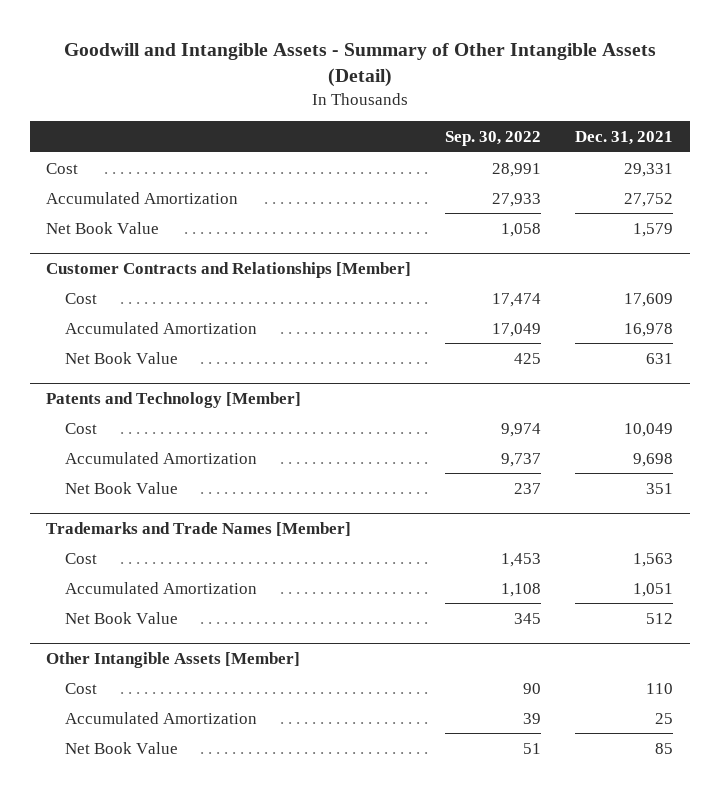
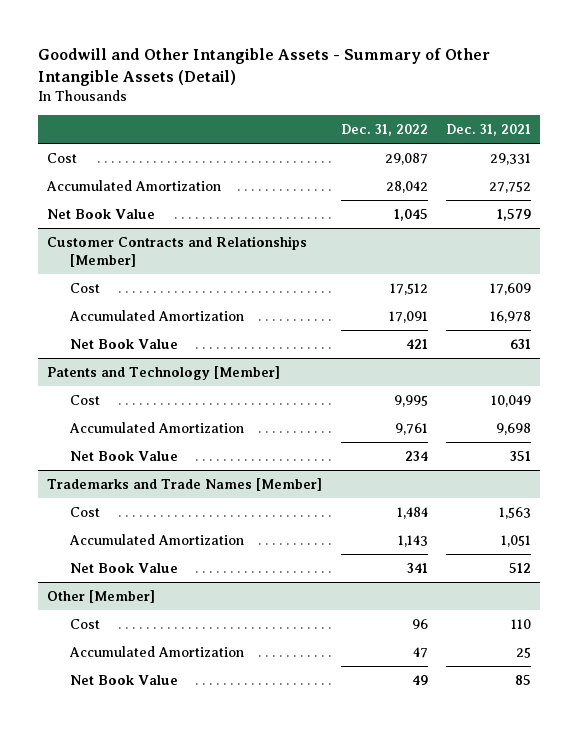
- Goodwill and Intangible Assets - Summary of Other Intangible Assets (Detail)
+ Goodwill and Other Intangible Assets - Summary of Other Intangible Assets (Detail)
- | Sep. 30, 2022 | Dec. 31, 2021
+ | Dec. 31, 2022 | Dec. 31, 2021
- Other Intangible Assets [Member]
+ Other [Member]

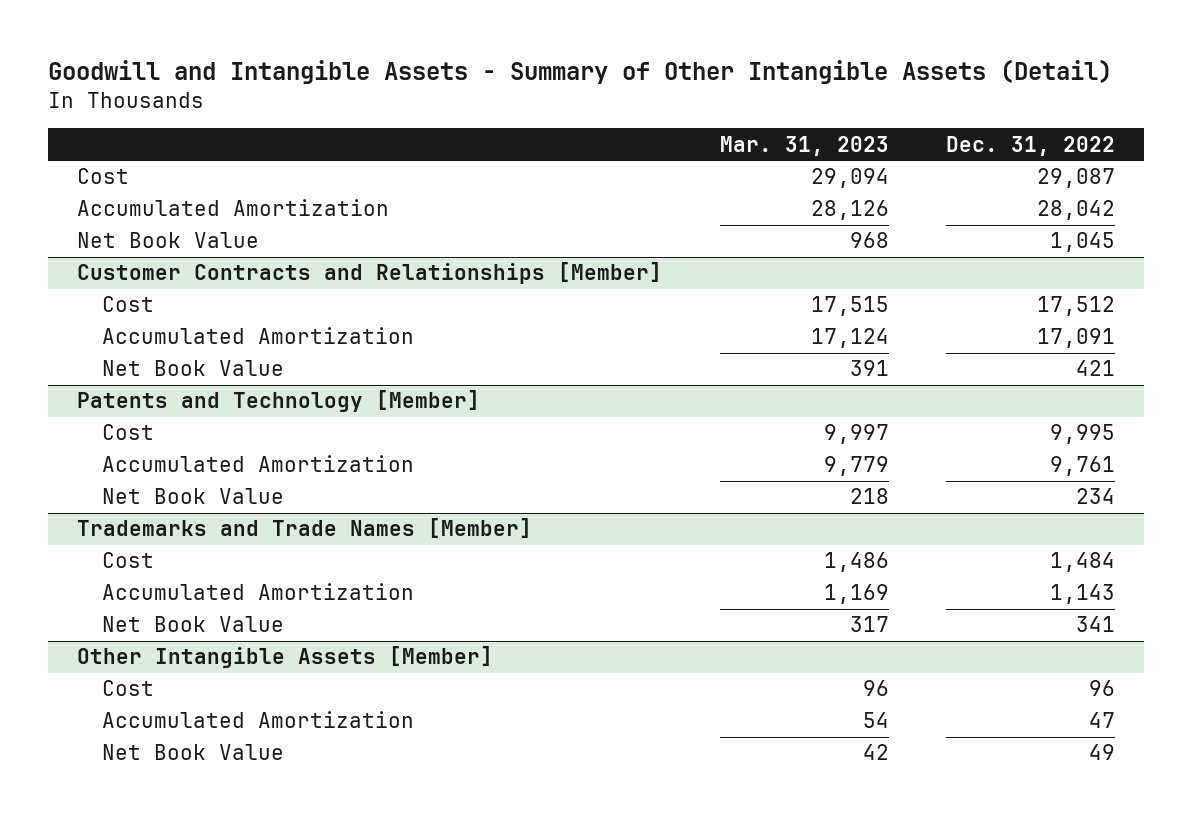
- Goodwill and Other Intangible Assets - Summary of Other Intangible Assets (Detail)
+ Goodwill and Intangible Assets - Summary of Other Intangible Assets (Detail)
- | Dec. 31, 2022 | Dec. 31, 2021
+ | Mar. 31, 2023 | Dec. 31, 2022
- Other [Member]
+ Other Intangible Assets [Member]

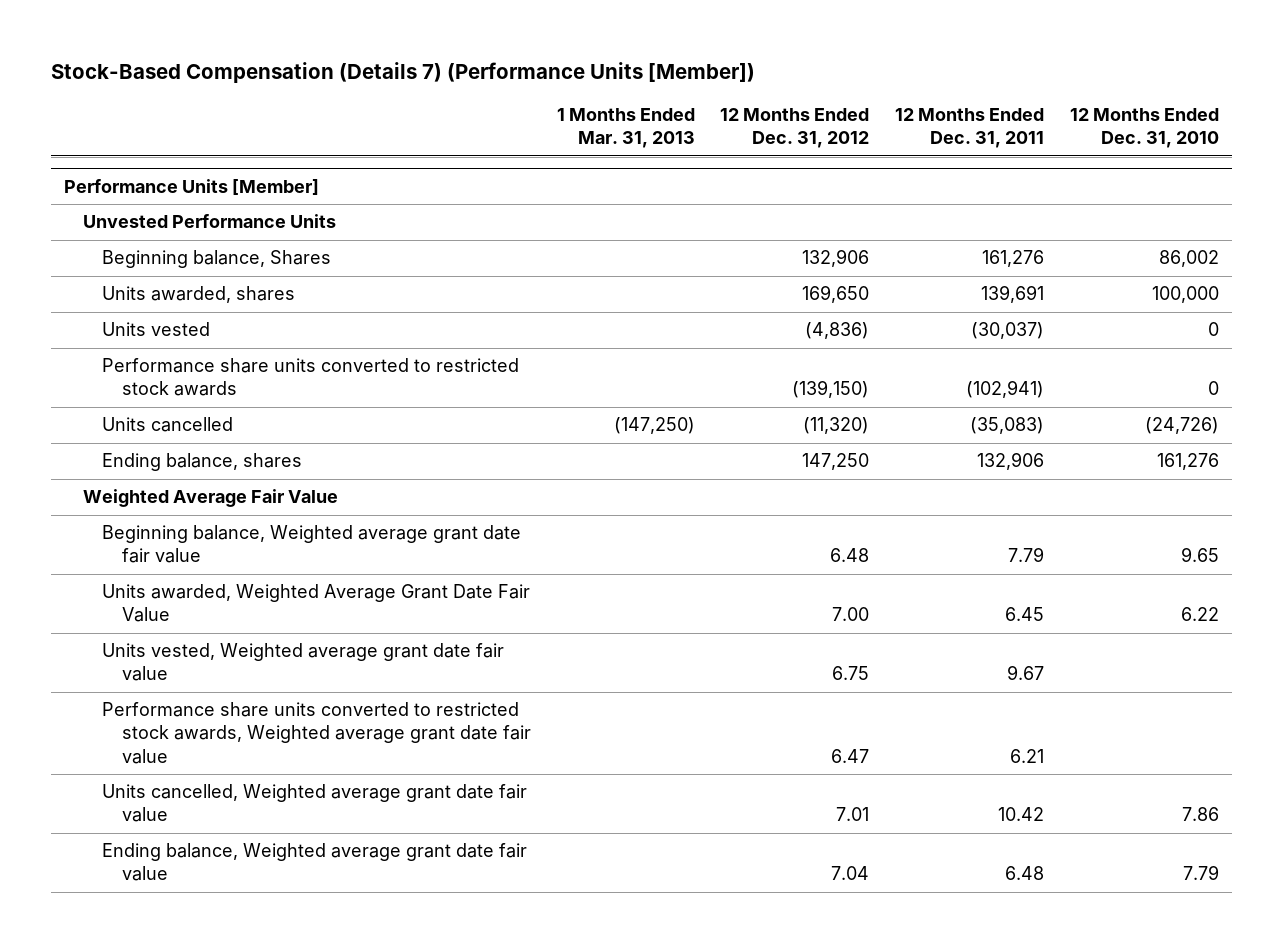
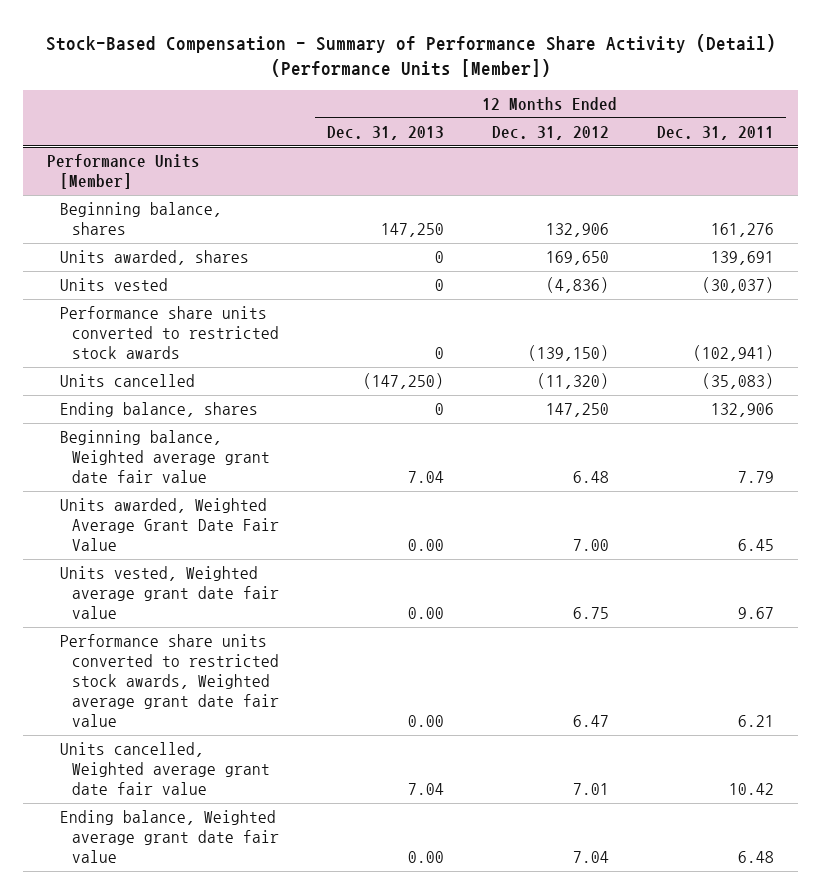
- Stock-Based Compensation (Details 7) (Performance Units [Member])
+ Stock-Based Compensation - Summary of Performance Share Activity (Detail) (Performance Units [Member])
- | 1 Months Ended Mar. 31, 2013 | 12 Months Ended Dec. 31, 2012 | 12 Months Ended Dec. 31, 2011 | 12 Months Ended Dec. 31, 2010
+ | 12 Months Ended Dec. 31, 2013 | 12 Months Ended Dec. 31, 2012 | 12 Months Ended Dec. 31, 2011
@ Performance Units [Member]
- Unvested Performance Units
- Beginning balance, Shares | | 132,906 | 161,276 | 86,002
+ Beginning balance, shares | 147,250 | 132,906 | 161,276
- Weighted Average Fair Value

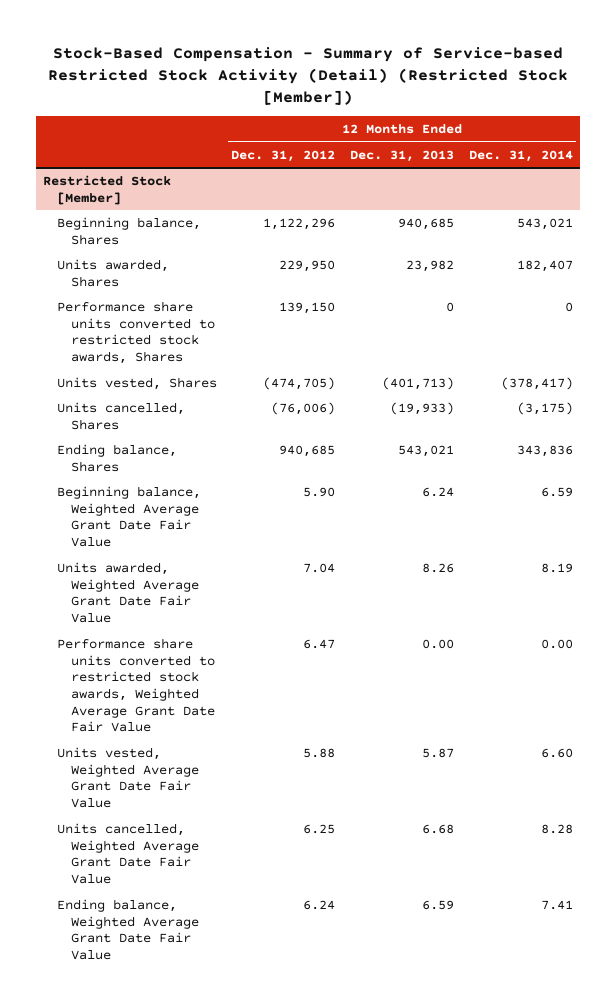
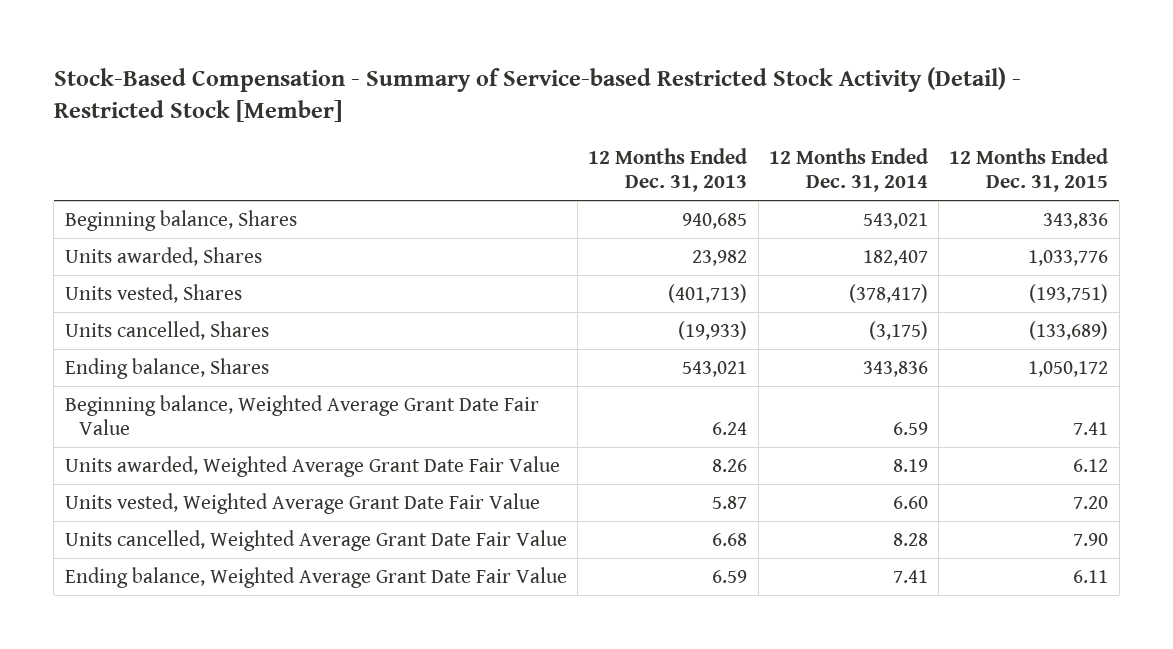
- Stock-Based Compensation - Summary of Service-based Restricted Stock Activity (Detail) (Restricted Stock [Member])
+ Stock-Based Compensation - Summary of Service-based Restricted Stock Activity (Detail) - Restricted Stock [Member]
- | 12 Months Ended Dec. 31, 2012 | 12 Months Ended Dec. 31, 2013 | 12 Months Ended Dec. 31, 2014
+ | 12 Months Ended Dec. 31, 2013 | 12 Months Ended Dec. 31, 2014 | 12 Months Ended Dec. 31, 2015
- Restricted Stock [Member]
- Performance share units converted to restricted stock awards, Shares | 139,150 | 0 | 0
- Performance share units converted to restricted stock awards, Weighted Average Grant Date Fair Value | 6.47 | 0.00 | 0.00

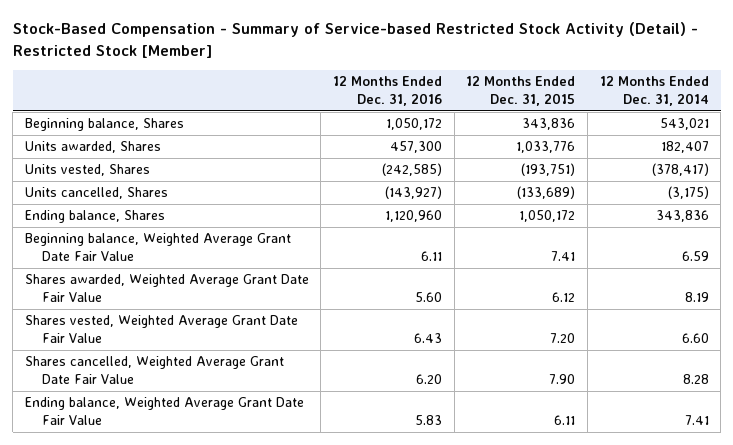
- | 12 Months Ended Dec. 31, 2013 | 12 Months Ended Dec. 31, 2014 | 12 Months Ended Dec. 31, 2015
+ | 12 Months Ended Dec. 31, 2016 | 12 Months Ended Dec. 31, 2015 | 12 Months Ended Dec. 31, 2014
- Units awarded, Weighted Average Grant Date Fair Value | 8.26 | 8.19 | 6.12
- Units vested, Weighted Average Grant Date Fair Value | 5.87 | 6.60 | 7.20
- Units cancelled, Weighted Average Grant Date Fair Value | 6.68 | 8.28 | 7.90
+ Shares awarded, Weighted Average Grant Date Fair Value | 5.60 | 6.12 | 8.19
+ Shares vested, Weighted Average Grant Date Fair Value | 6.43 | 7.20 | 6.60
+ Shares cancelled, Weighted Average Grant Date Fair Value | 6.20 | 7.90 | 8.28

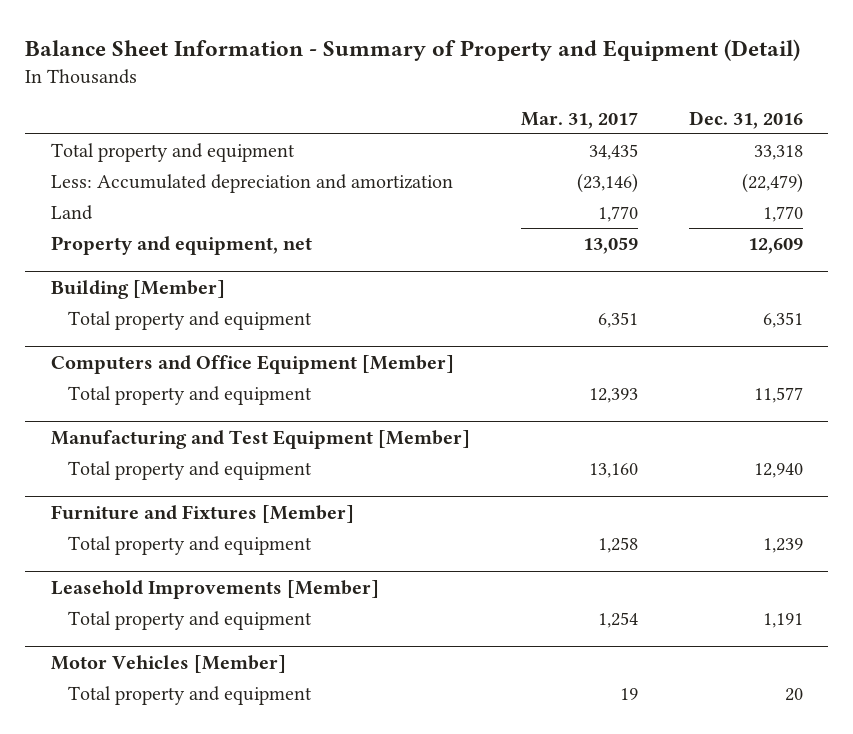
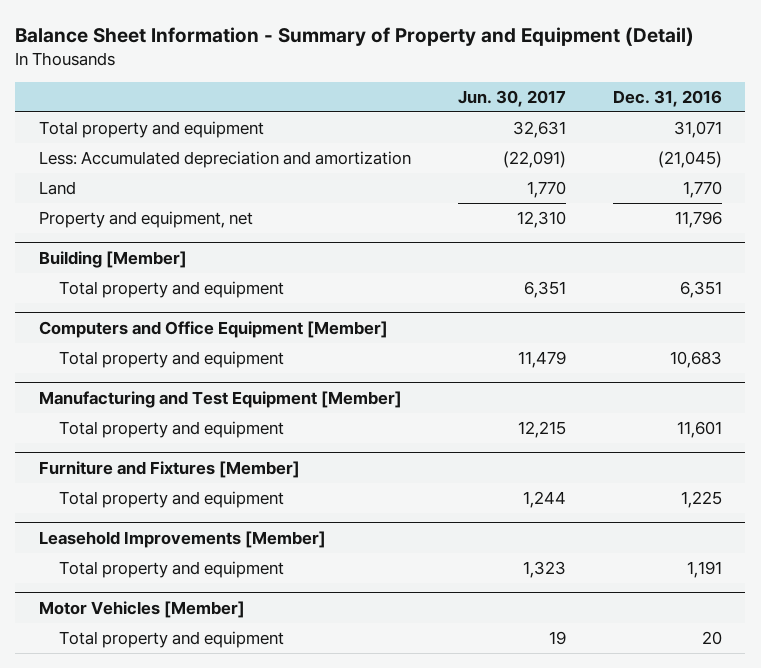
- | Mar. 31, 2017 | Dec. 31, 2016
+ | Jun. 30, 2017 | Dec. 31, 2016
- Total property and equipment | 34,435 | 33,318
- Less: Accumulated depreciation and amortization | (23,146) | (22,479)
+ Total property and equipment | 32,631 | 31,071
+ Less: Accumulated depreciation and amortization | (22,091) | (21,045)
- Property and equipment, net | 13,059 | 12,609
+ Property and equipment, net | 12,310 | 11,796
@ Computers and Office Equipment [Member]
- Total property and equipment | 12,393 | 11,577
+ Total property and equipment | 11,479 | 10,683
@ Manufacturing and Test Equipment [Member]
- Total property and equipment | 13,160 | 12,940
+ Total property and equipment | 12,215 | 11,601
@ Furniture and Fixtures [Member]
- Total property and equipment | 1,258 | 1,239
+ Total property and equipment | 1,244 | 1,225

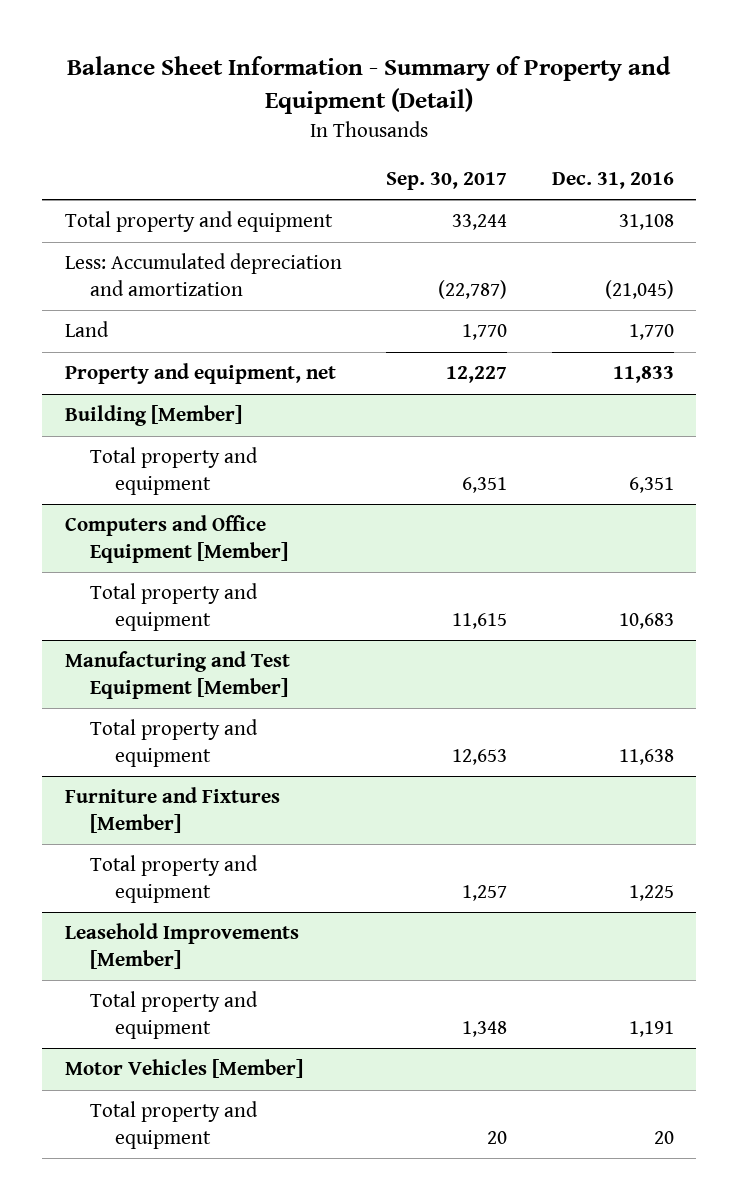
- | Jun. 30, 2017 | Dec. 31, 2016
+ | Sep. 30, 2017 | Dec. 31, 2016
- Total property and equipment | 32,631 | 31,071
+ Total property and equipment | 33,244 | 31,108
- Property and equipment, net | 12,310 | 11,796
+ Property and equipment, net | 12,227 | 11,833
@ Manufacturing and Test Equipment [Member]
- Total property and equipment | 12,215 | 11,601
+ Total property and equipment | 12,653 | 11,638

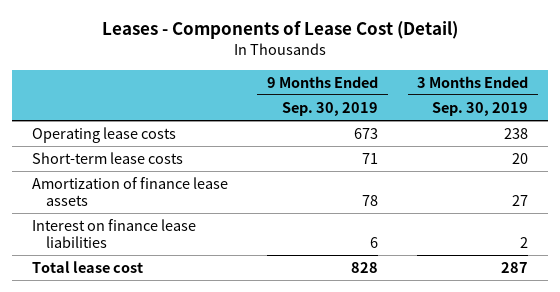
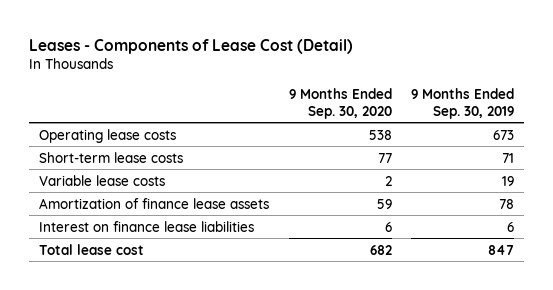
- | 9 Months Ended Sep. 30, 2019 | 3 Months Ended Sep. 30, 2019
+ | 9 Months Ended Sep. 30, 2020 | 9 Months Ended Sep. 30, 2019
+ Variable lease costs | 2 | 19
- Total lease cost | 828 | 287
+ Total lease cost | 682 | 847

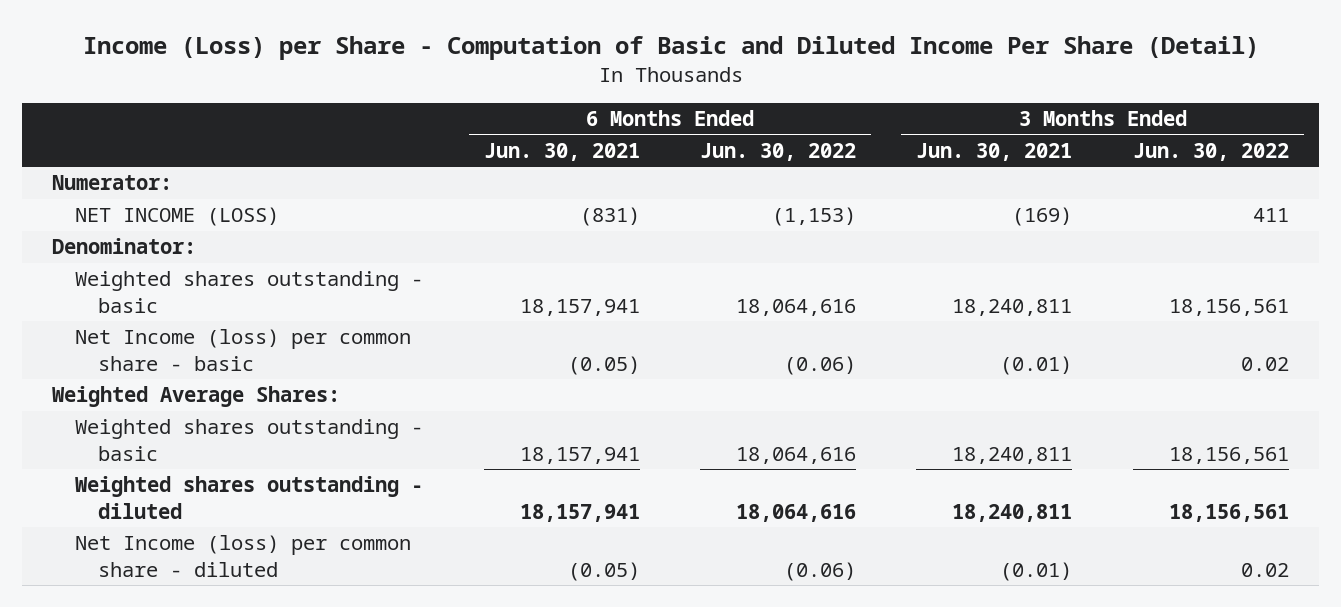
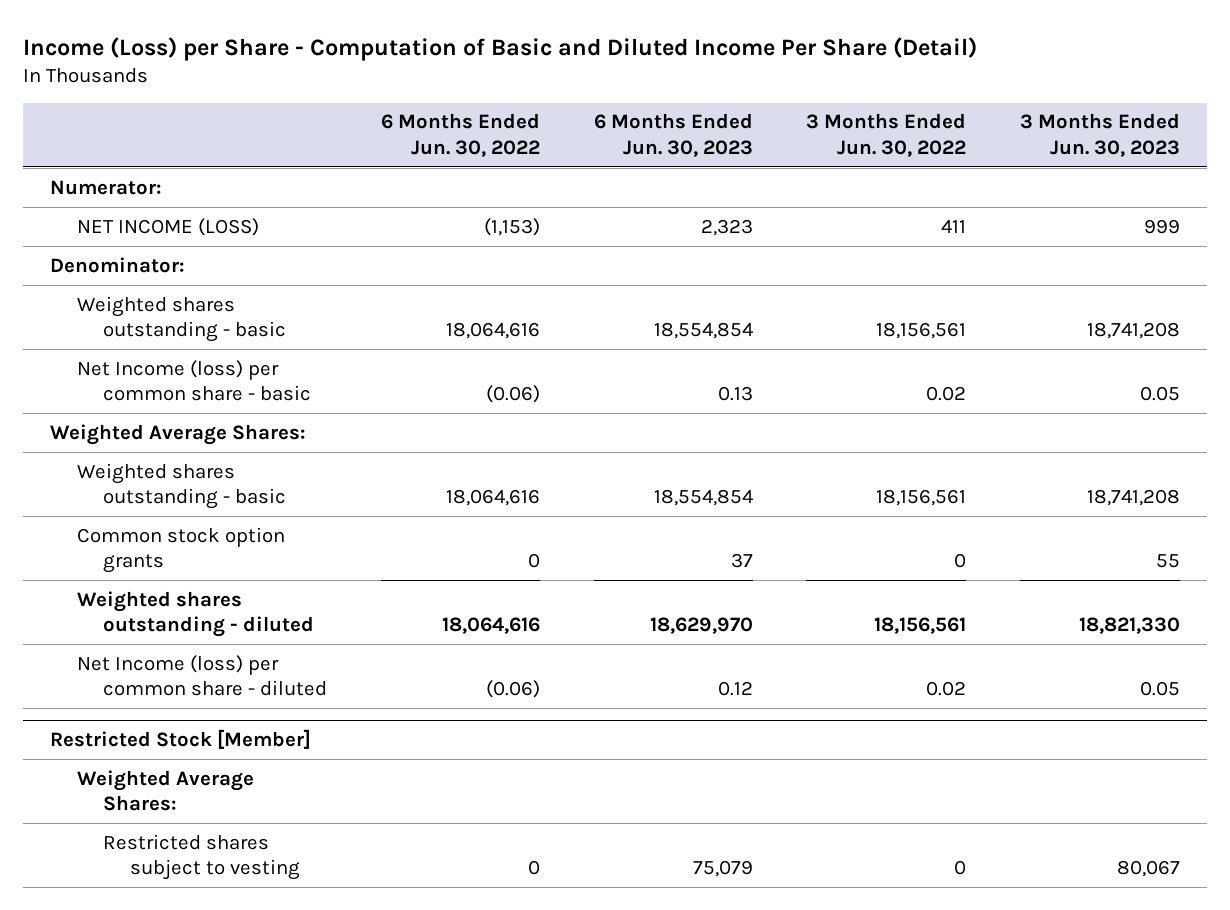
- | 6 Months Ended Jun. 30, 2021 | 6 Months Ended Jun. 30, 2022 | 3 Months Ended Jun. 30, 2021 | 3 Months Ended Jun. 30, 2022
+ | 6 Months Ended Jun. 30, 2022 | 6 Months Ended Jun. 30, 2023 | 3 Months Ended Jun. 30, 2022 | 3 Months Ended Jun. 30, 2023
+ Common stock option grants | 0 | 37 | 0 | 55
+ Restricted Stock [Member]
+ Weighted Average Shares:
+ Restricted shares subject to vesting | 0 | 75,079 | 0 | 80,067

